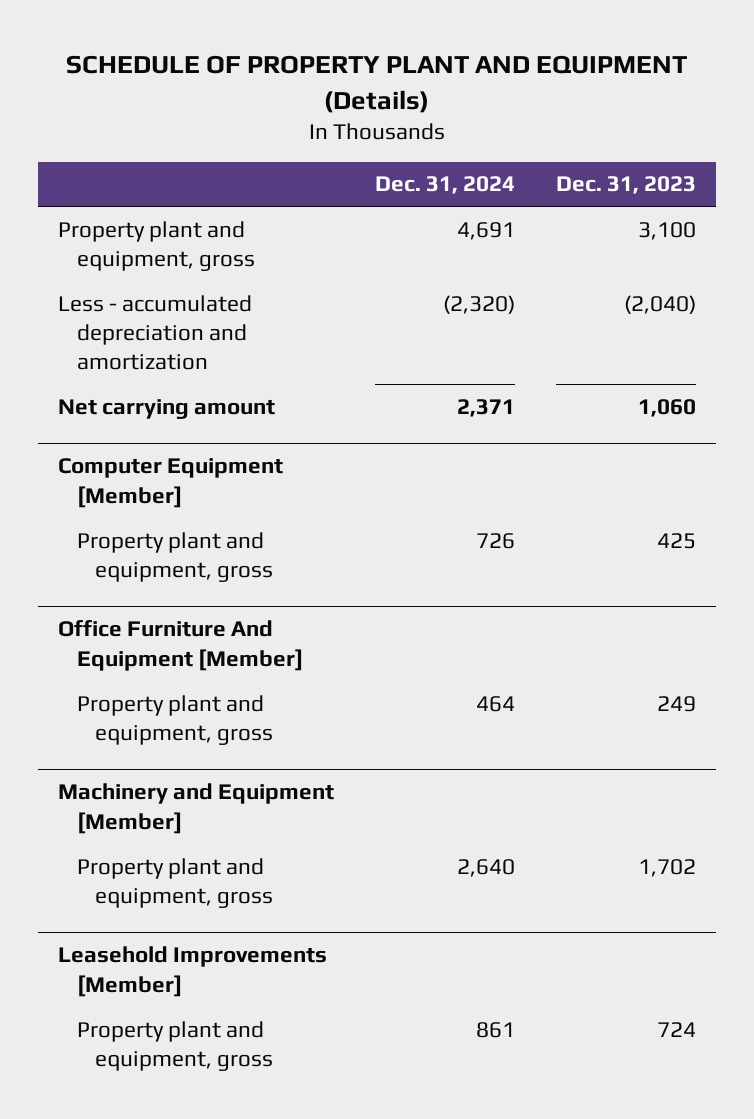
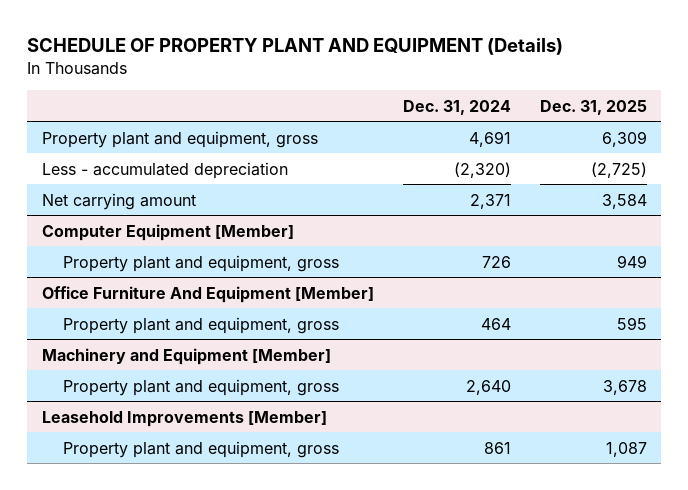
- | Dec. 31, 2024 | Dec. 31, 2023
+ | Dec. 31, 2024 | Dec. 31, 2025
- Less - accumulated depreciation and amortization | (2,320) | (2,040)
+ Less - accumulated depreciation | (2,320) | (2,725)

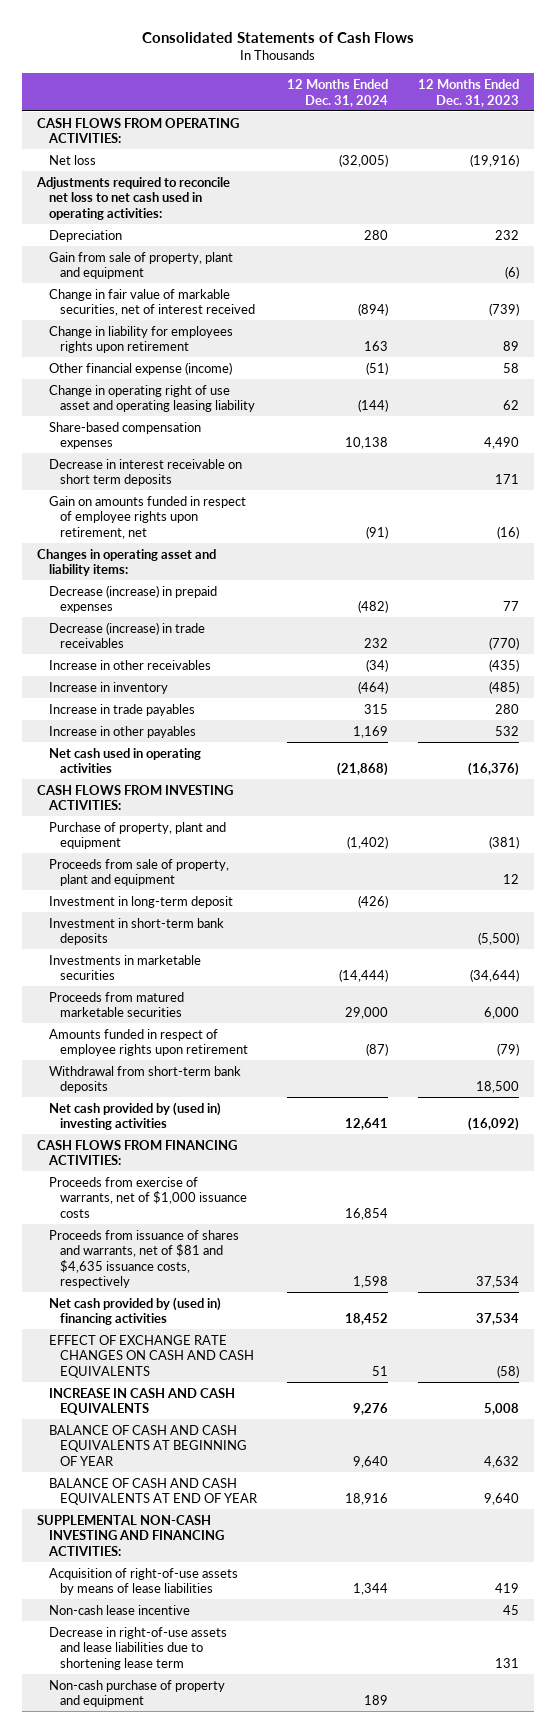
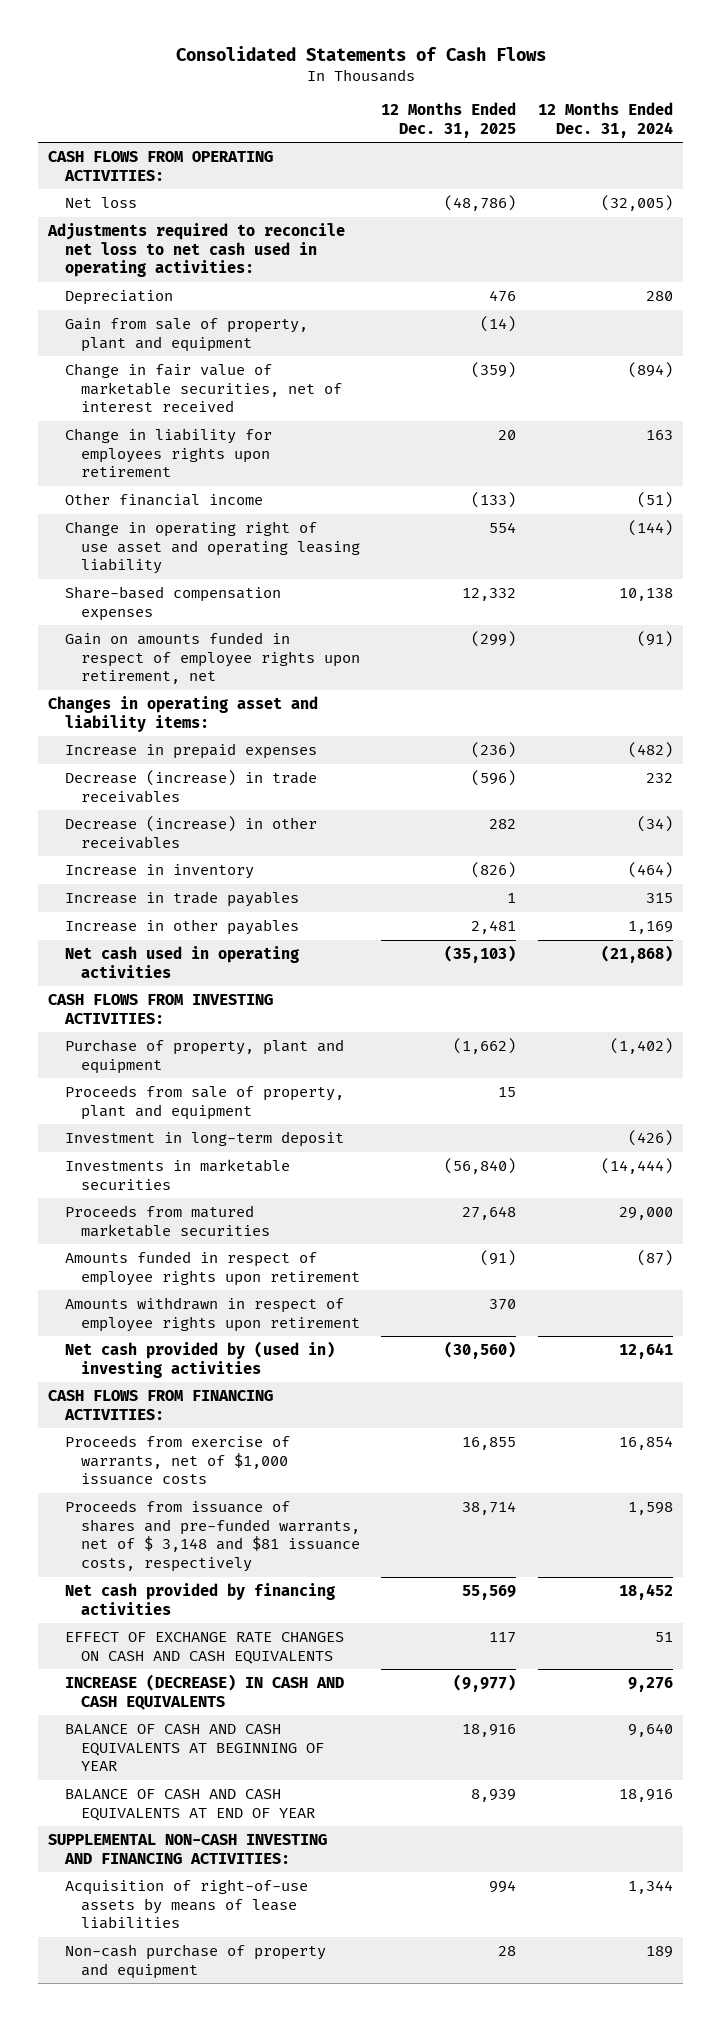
- | 12 Months Ended Dec. 31, 2024 | 12 Months Ended Dec. 31, 2023
+ | 12 Months Ended Dec. 31, 2025 | 12 Months Ended Dec. 31, 2024
- Change in fair value of markable securities, net of interest received | (894) | (739)
+ Change in fair value of marketable securities, net of interest received | (359) | (894)
- Other financial expense (income) | (51) | 58
+ Other financial income | (133) | (51)
- Decrease in interest receivable on short term deposits | | 171
- Decrease (increase) in prepaid expenses | (482) | 77
+ Increase in prepaid expenses | (236) | (482)
- Increase in other receivables | (34) | (435)
+ Decrease (increase) in other receivables | 282 | (34)
- Investment in short-term bank deposits | | (5,500)
- Withdrawal from short-term bank deposits | | 18,500
+ Amounts withdrawn in respect of employee rights upon retirement | 370 |
- Proceeds from issuance of shares and warrants, net of $81 and $4,635 issuance costs, respectively | 1,598 | 37,534
- Net cash provided by (used in) financing activities | 18,452 | 37,534
+ Proceeds from issuance of shares and pre-funded warrants, net of $ 3,148 and $81 issuance costs, respectively | 38,714 | 1,598
+ Net cash provided by financing activities | 55,569 | 18,452
- INCREASE IN CASH AND CASH EQUIVALENTS | 9,276 | 5,008
+ INCREASE (DECREASE) IN CASH AND CASH EQUIVALENTS | (9,977) | 9,276
- Non-cash lease incentive | | 45
- Decrease in right-of-use assets and lease liabilities due to shortening lease term | | 131

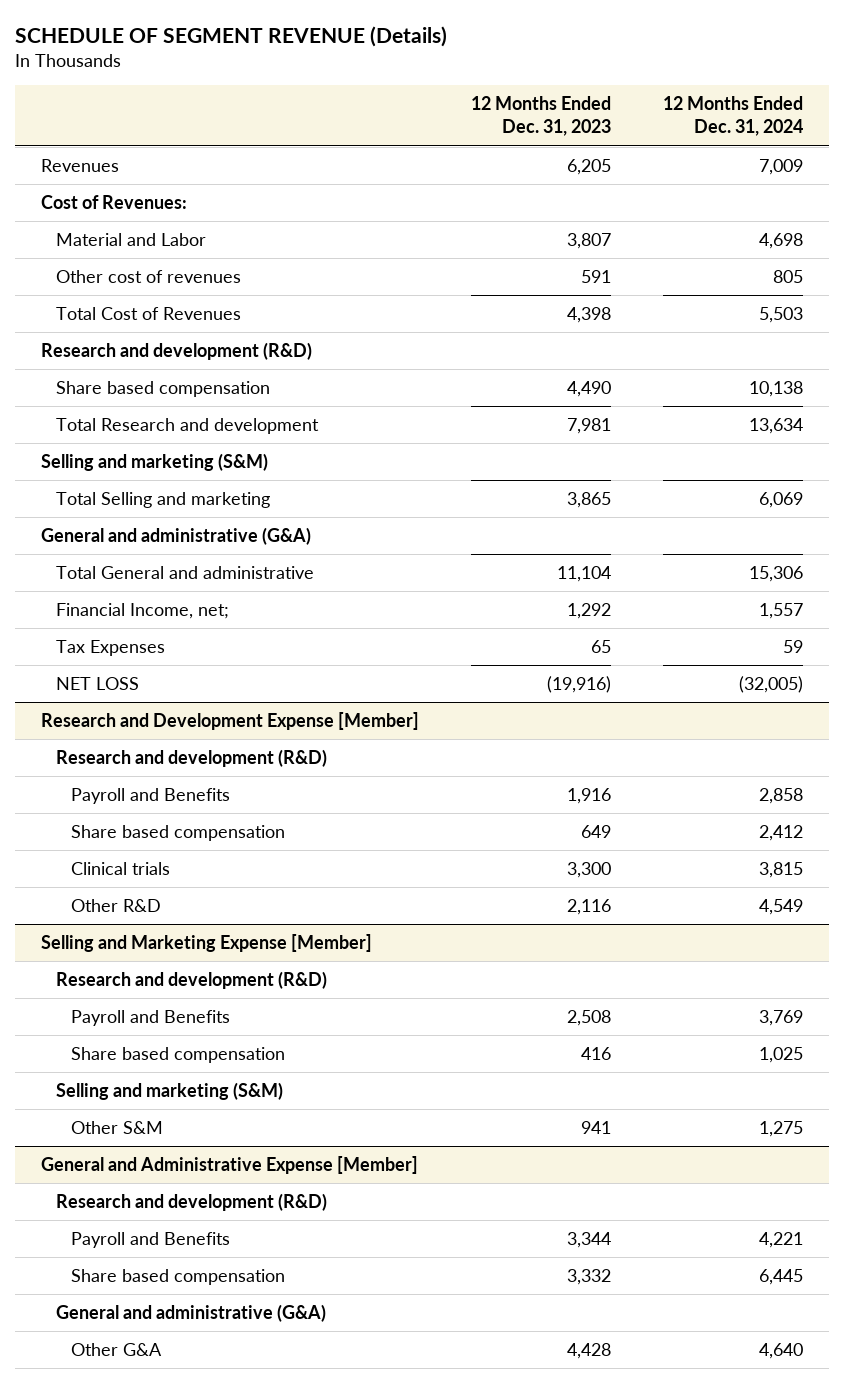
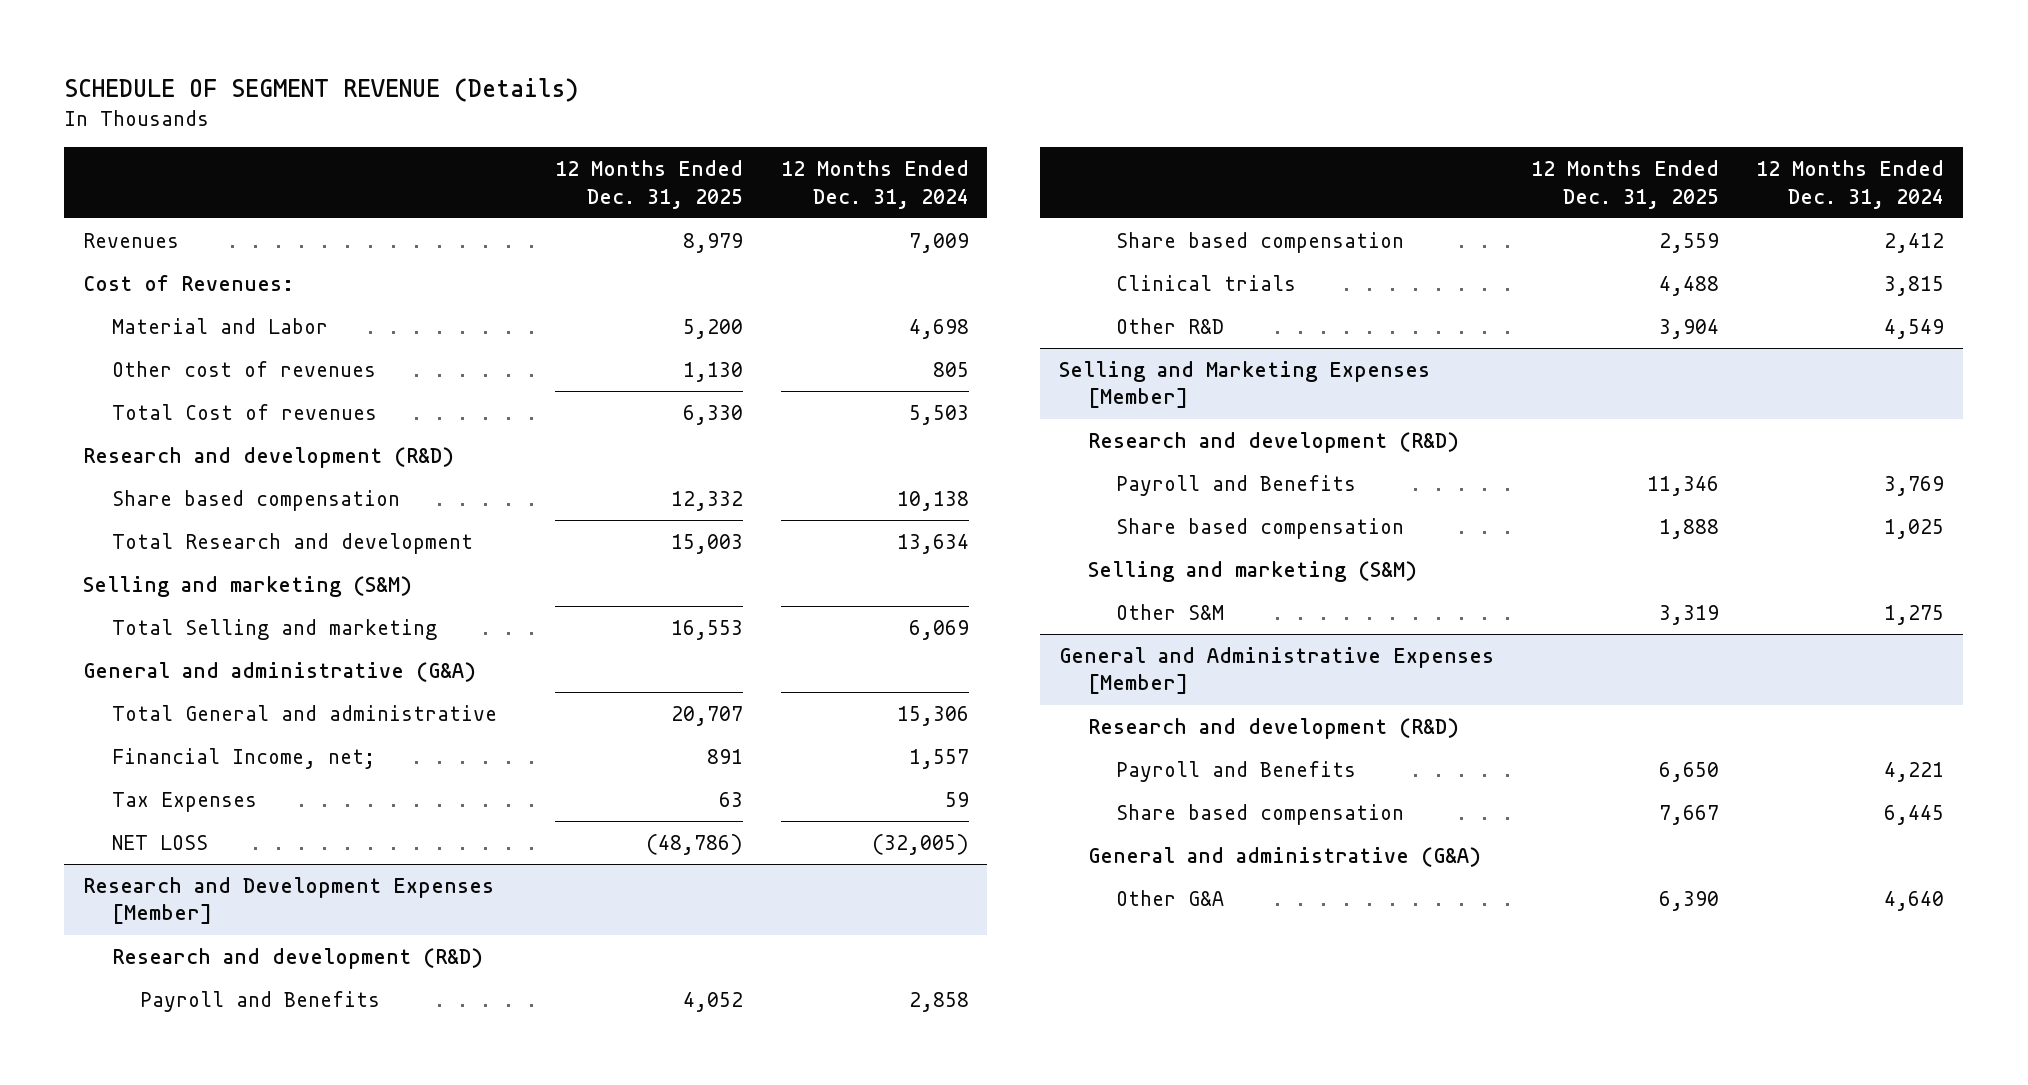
- | 12 Months Ended Dec. 31, 2023 | 12 Months Ended Dec. 31, 2024
+ | 12 Months Ended Dec. 31, 2025 | 12 Months Ended Dec. 31, 2024
- Total Cost of Revenues | 4,398 | 5,503
+ Total Cost of revenues | 6,330 | 5,503
- Research and Development Expense [Member]
+ Research and Development Expenses [Member]
- Selling and Marketing Expense [Member]
+ Selling and Marketing Expenses [Member]
- General and Administrative Expense [Member]
+ General and Administrative Expenses [Member]

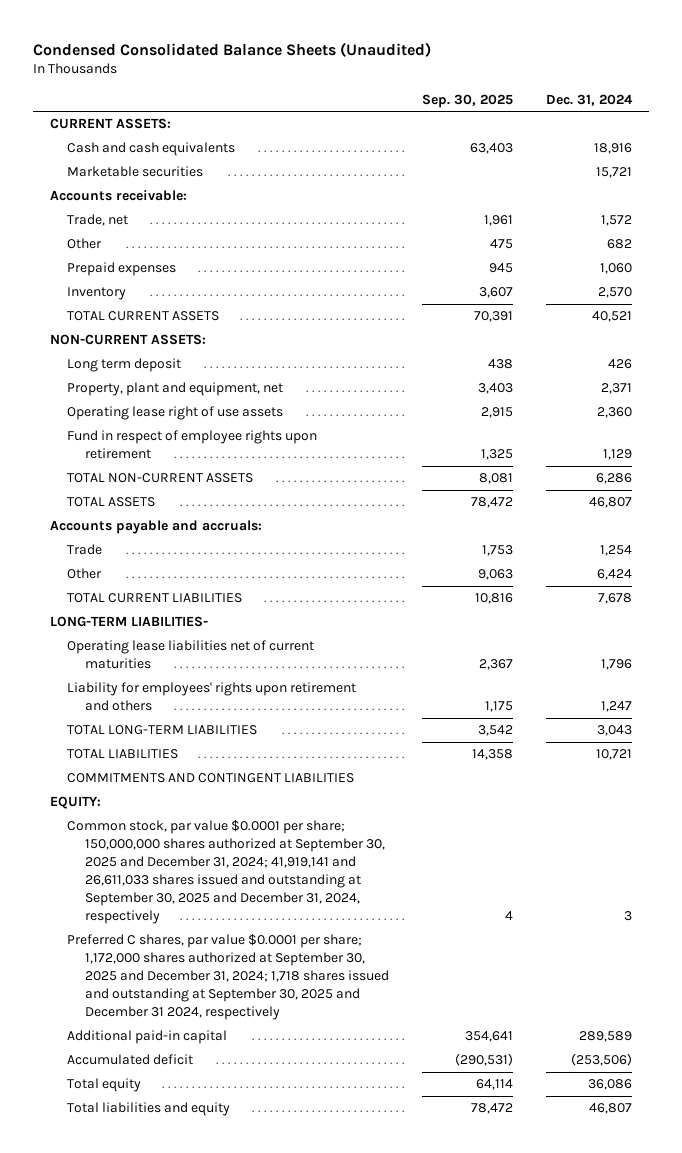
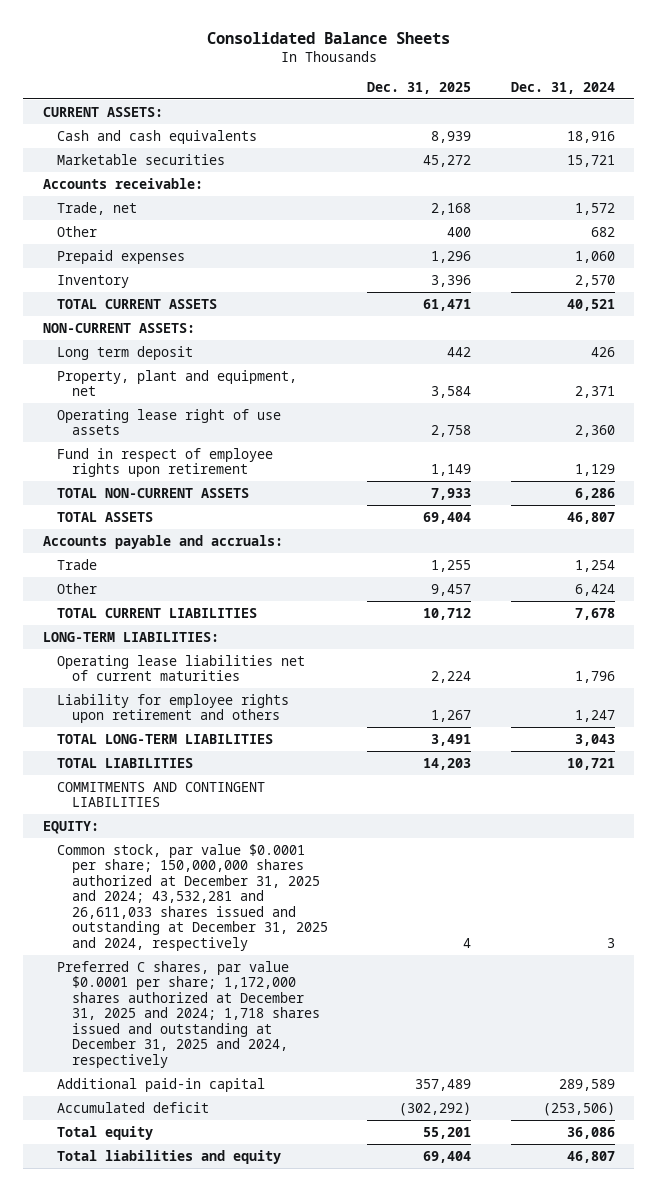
- Condensed Consolidated Balance Sheets (Unaudited)
+ Consolidated Balance Sheets
- | Sep. 30, 2025 | Dec. 31, 2024
+ | Dec. 31, 2025 | Dec. 31, 2024
- LONG-TERM LIABILITIES-
+ LONG-TERM LIABILITIES:
- Liability for employees' rights upon retirement and others | 1,175 | 1,247
+ Liability for employee rights upon retirement and others | 1,267 | 1,247
- Common stock, par value $0.0001 per share; 150,000,000 shares authorized at September 30, 2025 and December 31, 2024; 41,919,141 and 26,611,033 shares issued and outstanding at September 30, 2025 and December 31, 2024, respectively | 4 | 3
- Preferred C shares, par value $0.0001 per share; 1,172,000 shares authorized at September 30, 2025 and December 31, 2024; 1,718 shares issued and outstanding at September 30, 2025 and December 31 2024, respectively
+ Common stock, par value $0.0001 per share; 150,000,000 shares authorized at December 31, 2025 and 2024; 43,532,281 and 26,611,033 shares issued and outstanding at December 31, 2025 and 2024, respectively | 4 | 3
+ Preferred C shares, par value $0.0001 per share; 1,172,000 shares authorized at December 31, 2025 and 2024; 1,718 shares issued and outstanding at December 31, 2025 and 2024, respectively

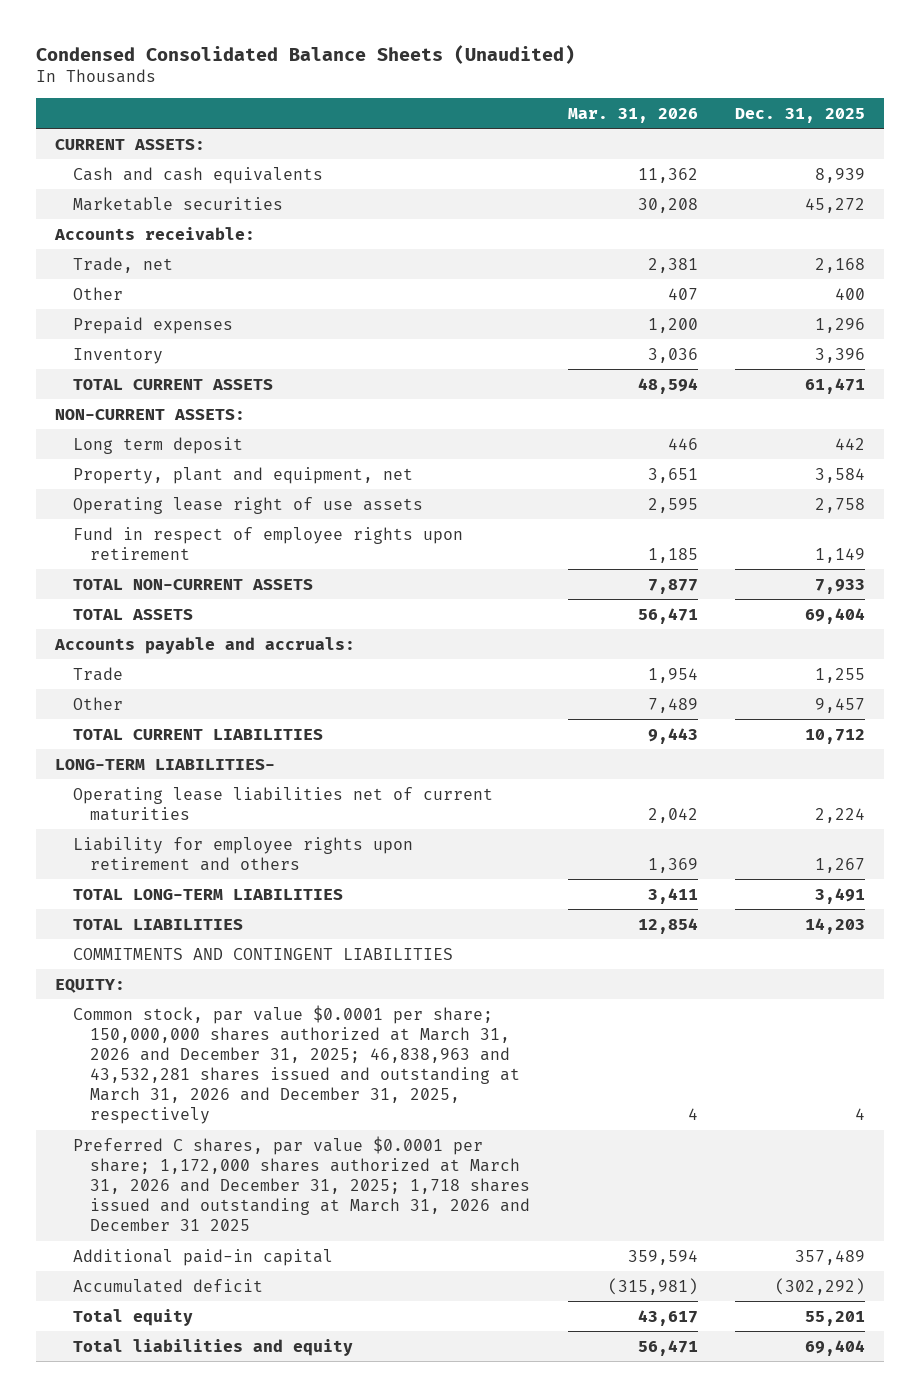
- Consolidated Balance Sheets
+ Condensed Consolidated Balance Sheets (Unaudited)
- | Dec. 31, 2025 | Dec. 31, 2024
+ | Mar. 31, 2026 | Dec. 31, 2025
- LONG-TERM LIABILITIES:
+ LONG-TERM LIABILITIES-
- Common stock, par value $0.0001 per share; 150,000,000 shares authorized at December 31, 2025 and 2024; 43,532,281 and 26,611,033 shares issued and outstanding at December 31, 2025 and 2024, respectively | 4 | 3
- Preferred C shares, par value $0.0001 per share; 1,172,000 shares authorized at December 31, 2025 and 2024; 1,718 shares issued and outstanding at December 31, 2025 and 2024, respectively
+ Common stock, par value $0.0001 per share; 150,000,000 shares authorized at March 31, 2026 and December 31, 2025; 46,838,963 and 43,532,281 shares issued and outstanding at March 31, 2026 and December 31, 2025, respectively | 4 | 4
+ Preferred C shares, par value $0.0001 per share; 1,172,000 shares authorized at March 31, 2026 and December 31, 2025; 1,718 shares issued and outstanding at March 31, 2026 and December 31 2025

